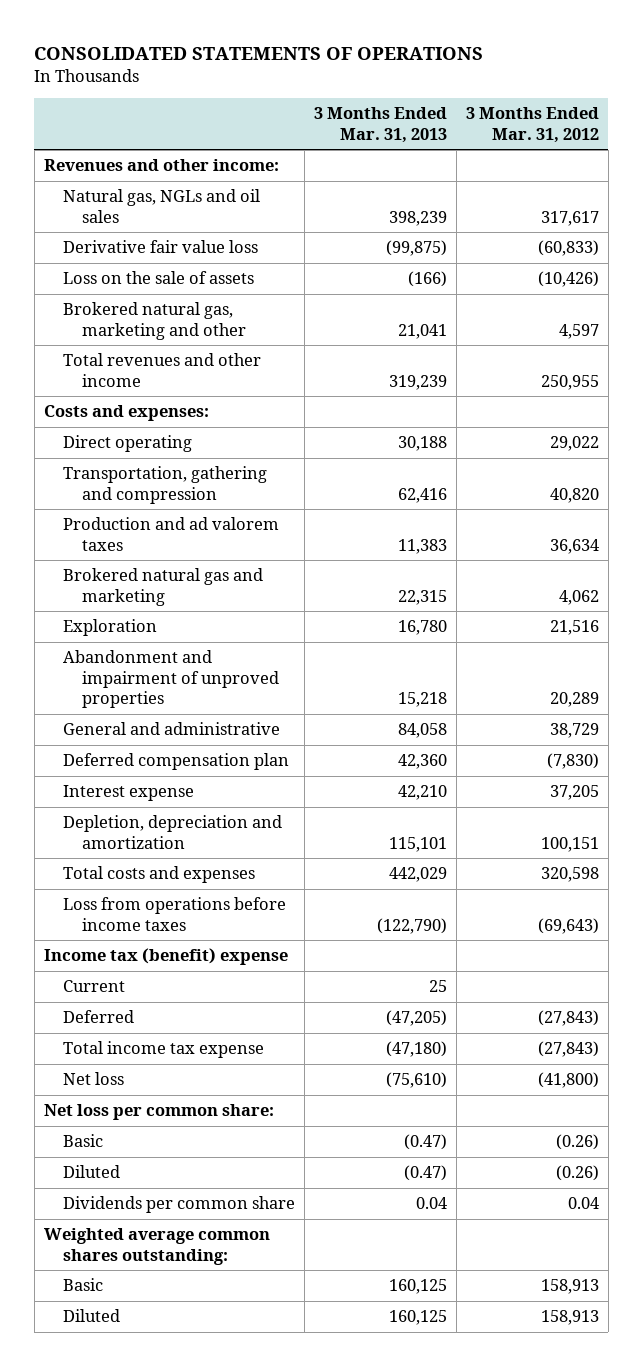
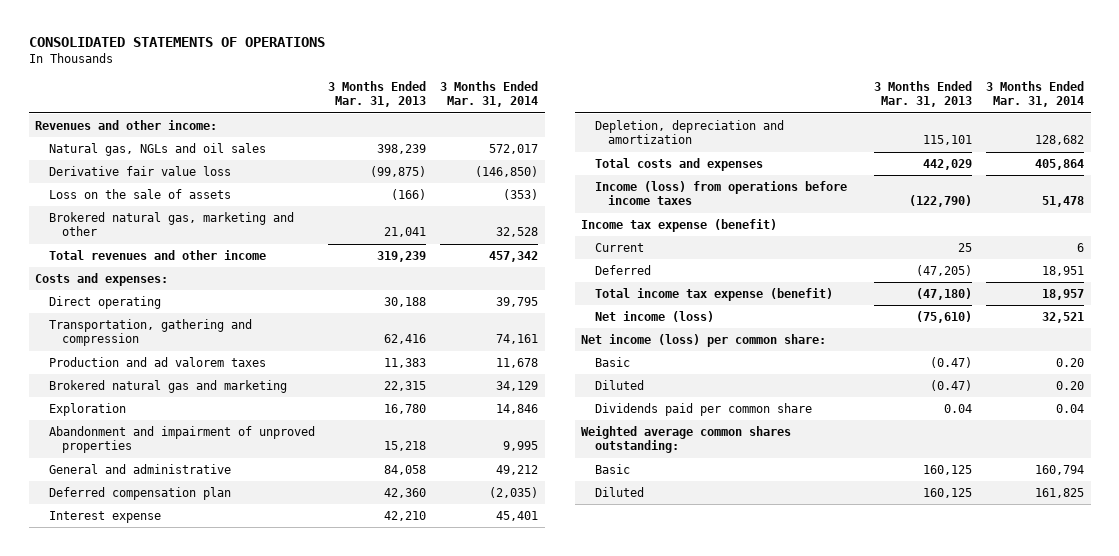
- | 3 Months Ended Mar. 31, 2013 | 3 Months Ended Mar. 31, 2012
+ | 3 Months Ended Mar. 31, 2013 | 3 Months Ended Mar. 31, 2014
- Loss from operations before income taxes | (122,790) | (69,643)
- Income tax (benefit) expense
+ Income (loss) from operations before income taxes | (122,790) | 51,478
+ Income tax expense (benefit)
- Total income tax expense | (47,180) | (27,843)
- Net loss | (75,610) | (41,800)
- Net loss per common share:
+ Total income tax expense (benefit) | (47,180) | 18,957
+ Net income (loss) | (75,610) | 32,521
+ Net income (loss) per common share:
- Dividends per common share | 0.04 | 0.04
+ Dividends paid per common share | 0.04 | 0.04

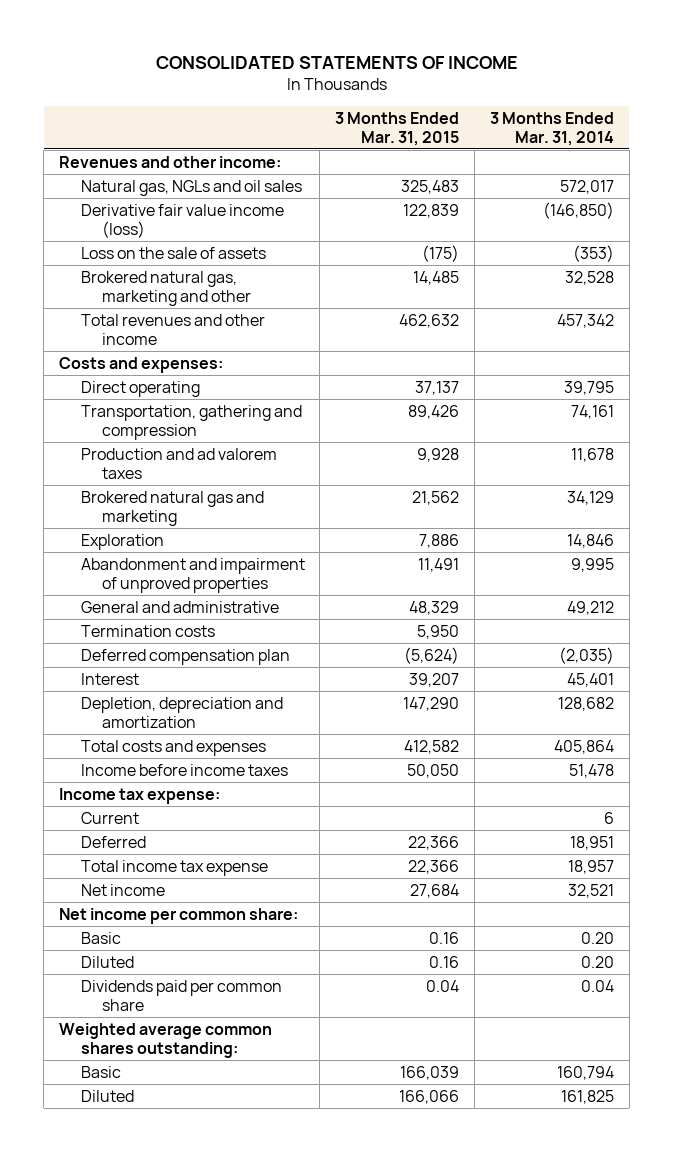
- CONSOLIDATED STATEMENTS OF OPERATIONS
+ CONSOLIDATED STATEMENTS OF INCOME
- | 3 Months Ended Mar. 31, 2013 | 3 Months Ended Mar. 31, 2014
+ | 3 Months Ended Mar. 31, 2015 | 3 Months Ended Mar. 31, 2014
- Derivative fair value loss | (99,875) | (146,850)
+ Derivative fair value income (loss) | 122,839 | (146,850)
+ Termination costs | 5,950 |
- Interest expense | 42,210 | 45,401
+ Interest | 39,207 | 45,401
- Income (loss) from operations before income taxes | (122,790) | 51,478
- Income tax expense (benefit)
+ Income before income taxes | 50,050 | 51,478
+ Income tax expense:
- Total income tax expense (benefit) | (47,180) | 18,957
- Net income (loss) | (75,610) | 32,521
- Net income (loss) per common share:
+ Total income tax expense | 22,366 | 18,957
+ Net income | 27,684 | 32,521
+ Net income per common share:

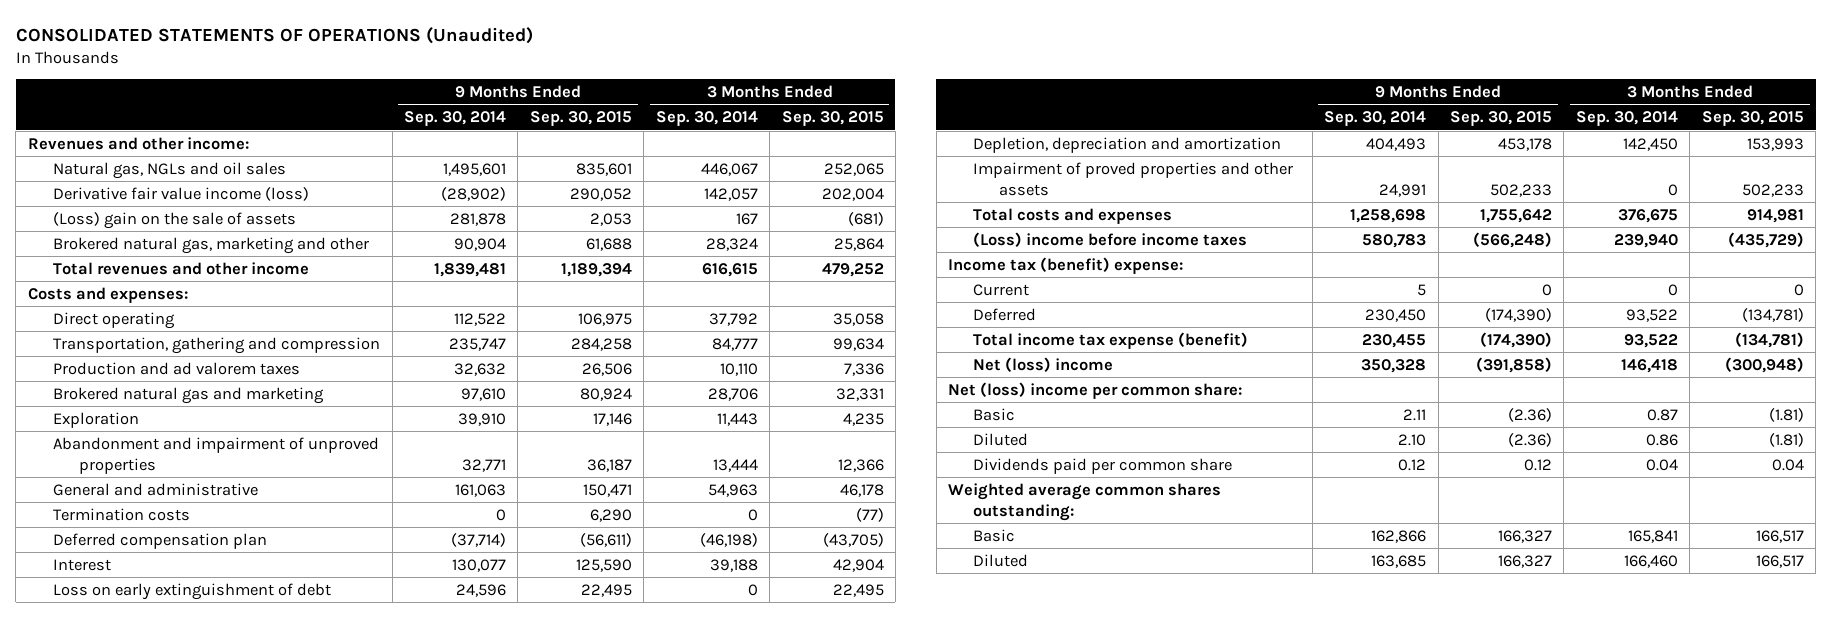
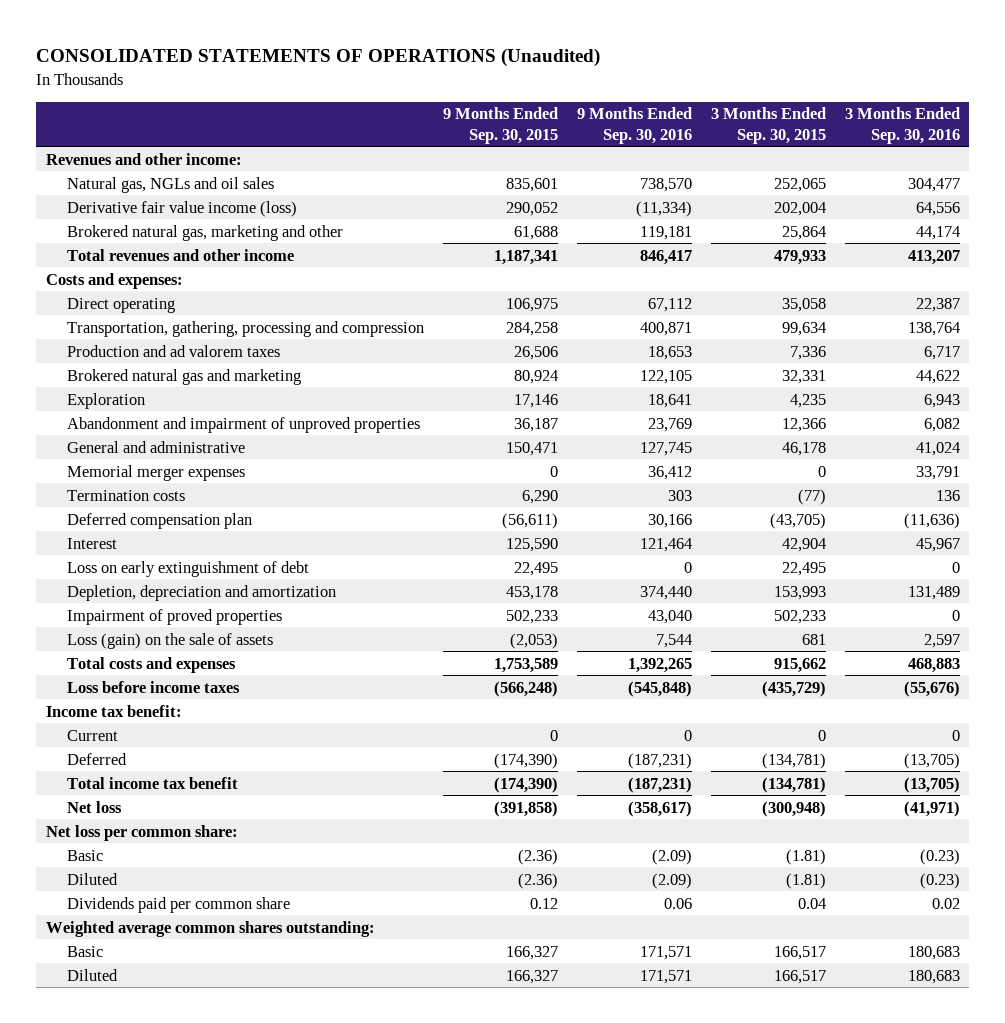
- | 9 Months Ended Sep. 30, 2014 | 9 Months Ended Sep. 30, 2015 | 3 Months Ended Sep. 30, 2014 | 3 Months Ended Sep. 30, 2015
+ | 9 Months Ended Sep. 30, 2015 | 9 Months Ended Sep. 30, 2016 | 3 Months Ended Sep. 30, 2015 | 3 Months Ended Sep. 30, 2016
- (Loss) gain on the sale of assets | 281,878 | 2,053 | 167 | (681)
- Total revenues and other income | 1,839,481 | 1,189,394 | 616,615 | 479,252
+ Total revenues and other income | 1,187,341 | 846,417 | 479,933 | 413,207
- Transportation, gathering and compression | 235,747 | 284,258 | 84,777 | 99,634
+ Transportation, gathering, processing and compression | 284,258 | 400,871 | 99,634 | 138,764
+ Memorial merger expenses | 0 | 36,412 | 0 | 33,791
- Impairment of proved properties and other assets | 24,991 | 502,233 | 0 | 502,233
- Total costs and expenses | 1,258,698 | 1,755,642 | 376,675 | 914,981
- (Loss) income before income taxes | 580,783 | (566,248) | 239,940 | (435,729)
- Income tax (benefit) expense:
+ Impairment of proved properties | 502,233 | 43,040 | 502,233 | 0
+ Loss (gain) on the sale of assets | (2,053) | 7,544 | 681 | 2,597
+ Total costs and expenses | 1,753,589 | 1,392,265 | 915,662 | 468,883
+ Loss before income taxes | (566,248) | (545,848) | (435,729) | (55,676)
+ Income tax benefit:
- Total income tax expense (benefit) | 230,455 | (174,390) | 93,522 | (134,781)
- Net (loss) income | 350,328 | (391,858) | 146,418 | (300,948)
- Net (loss) income per common share:
+ Total income tax benefit | (174,390) | (187,231) | (134,781) | (13,705)
+ Net loss | (391,858) | (358,617) | (300,948) | (41,971)
+ Net loss per common share:

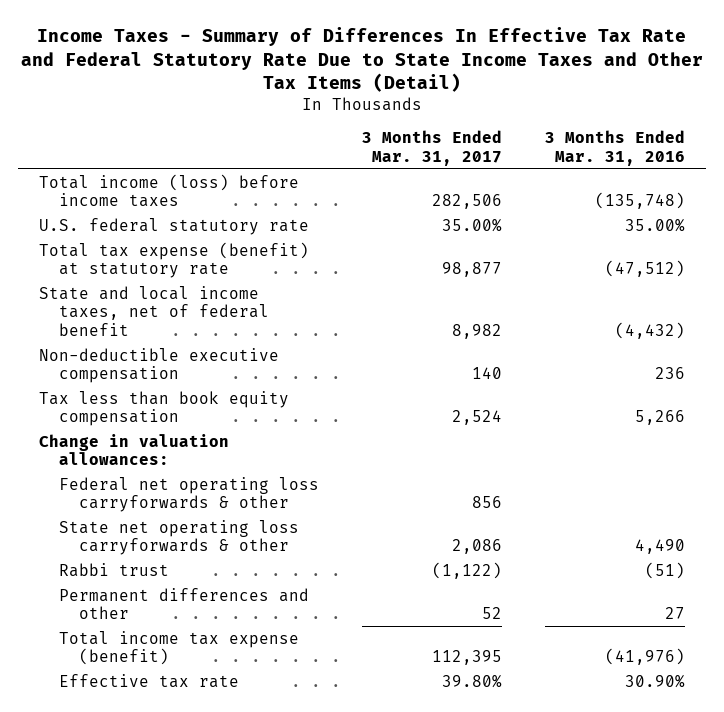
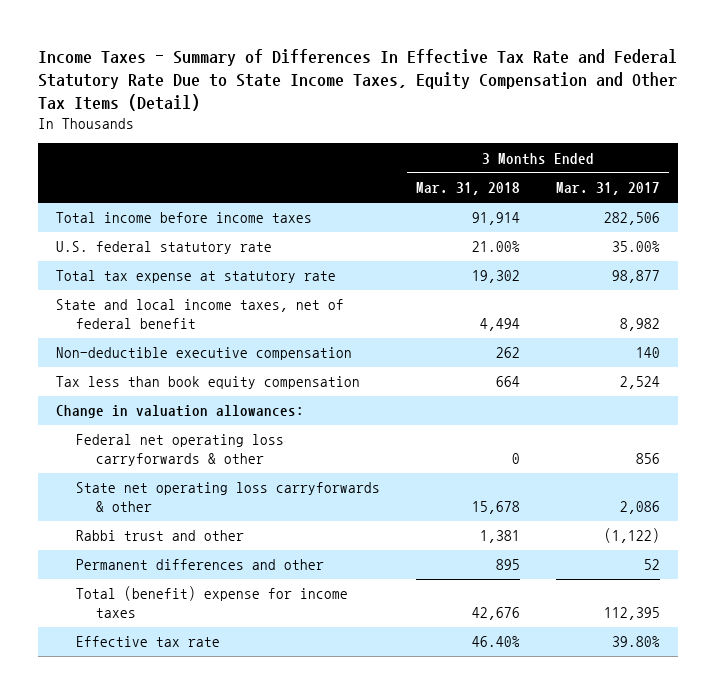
- Income Taxes - Summary of Differences In Effective Tax Rate and Federal Statutory Rate Due to State Income Taxes and Other Tax Items (Detail)
+ Income Taxes - Summary of Differences In Effective Tax Rate and Federal Statutory Rate Due to State Income Taxes, Equity Compensation and Other Tax Items (Detail)
- | 3 Months Ended Mar. 31, 2017 | 3 Months Ended Mar. 31, 2016
+ | 3 Months Ended Mar. 31, 2018 | 3 Months Ended Mar. 31, 2017
- Total income (loss) before income taxes | 282,506 | (135,748)
+ Total income before income taxes | 91,914 | 282,506
- Total tax expense (benefit) at statutory rate | 98,877 | (47,512)
+ Total tax expense at statutory rate | 19,302 | 98,877
- Rabbi trust | (1,122) | (51)
+ Rabbi trust and other | 1,381 | (1,122)
- Total income tax expense (benefit) | 112,395 | (41,976)
+ Total (benefit) expense for income taxes | 42,676 | 112,395

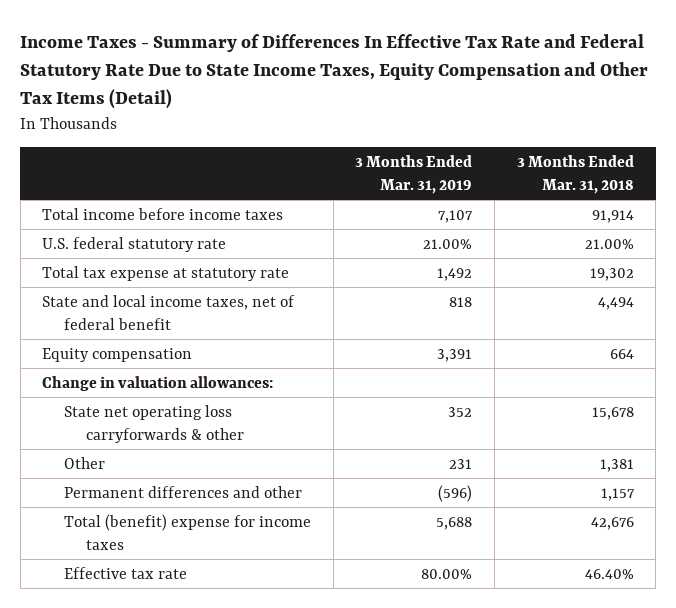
- | 3 Months Ended Mar. 31, 2018 | 3 Months Ended Mar. 31, 2017
+ | 3 Months Ended Mar. 31, 2019 | 3 Months Ended Mar. 31, 2018
- Non-deductible executive compensation | 262 | 140
- Tax less than book equity compensation | 664 | 2,524
+ Equity compensation | 3,391 | 664
- Federal net operating loss carryforwards & other | 0 | 856
- Rabbi trust and other | 1,381 | (1,122)
- Permanent differences and other | 895 | 52
+ Other | 231 | 1,381
+ Permanent differences and other | (596) | 1,157

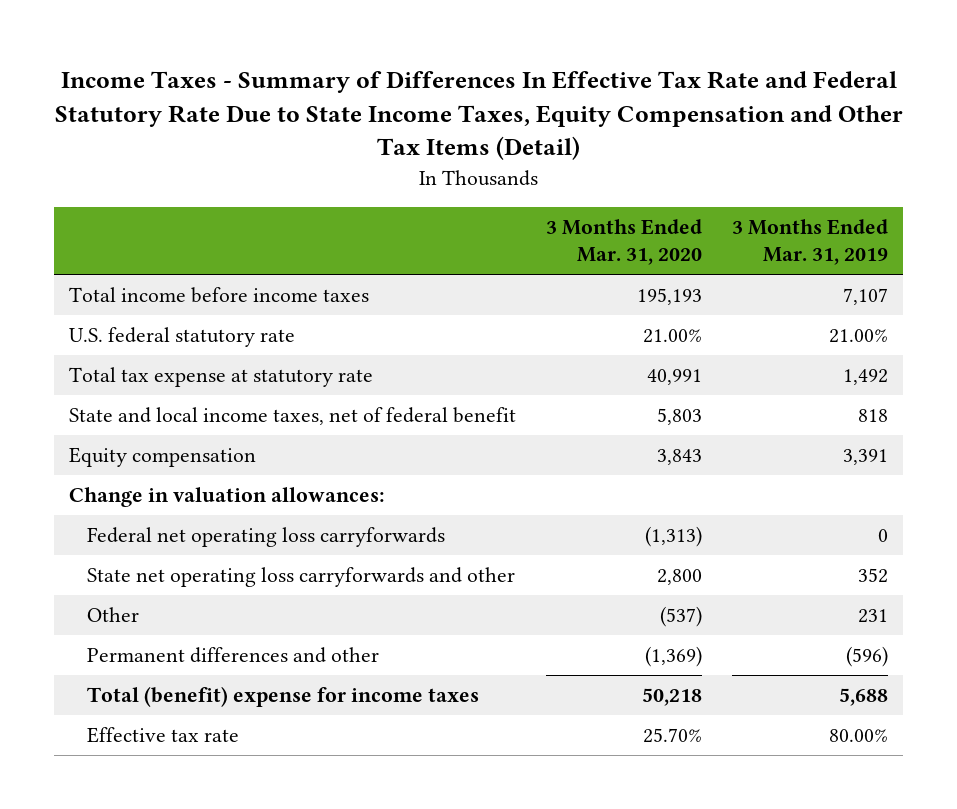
- | 3 Months Ended Mar. 31, 2019 | 3 Months Ended Mar. 31, 2018
+ | 3 Months Ended Mar. 31, 2020 | 3 Months Ended Mar. 31, 2019
- State net operating loss carryforwards & other | 352 | 15,678
+ Federal net operating loss carryforwards | (1,313) | 0
+ State net operating loss carryforwards and other | 2,800 | 352

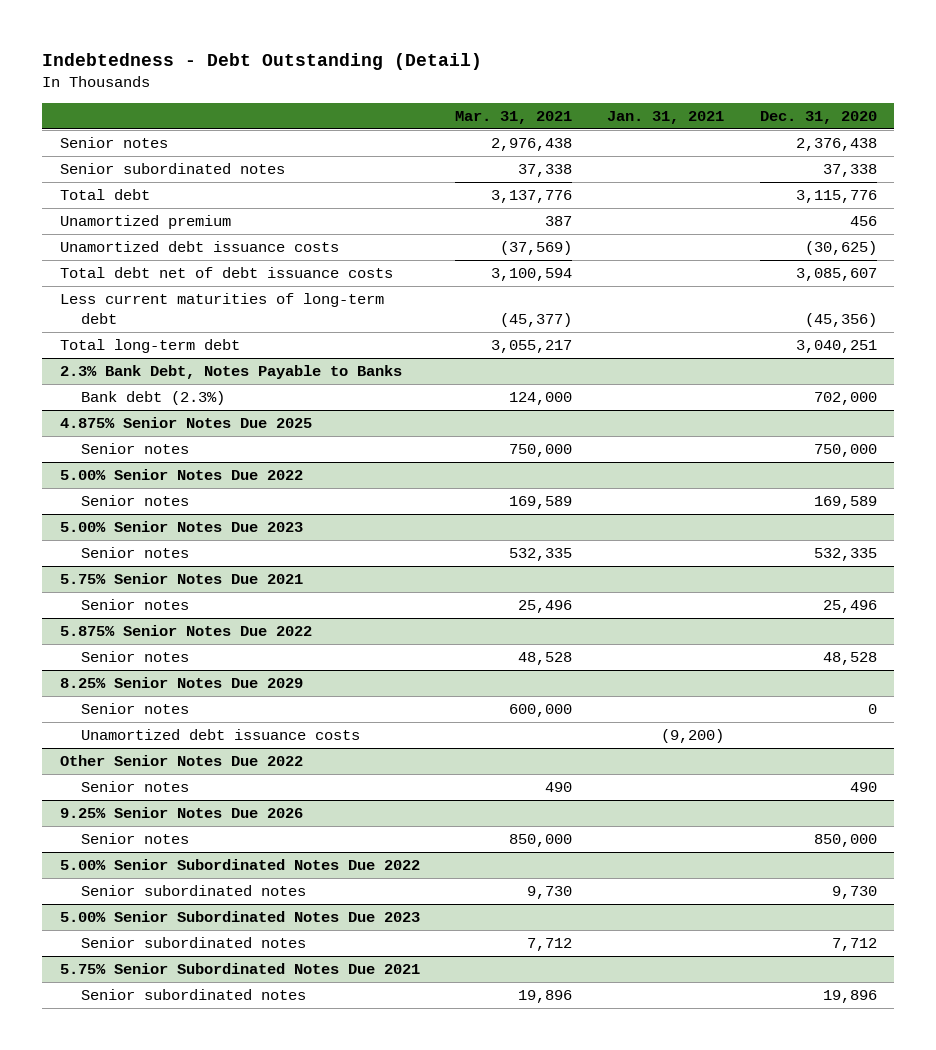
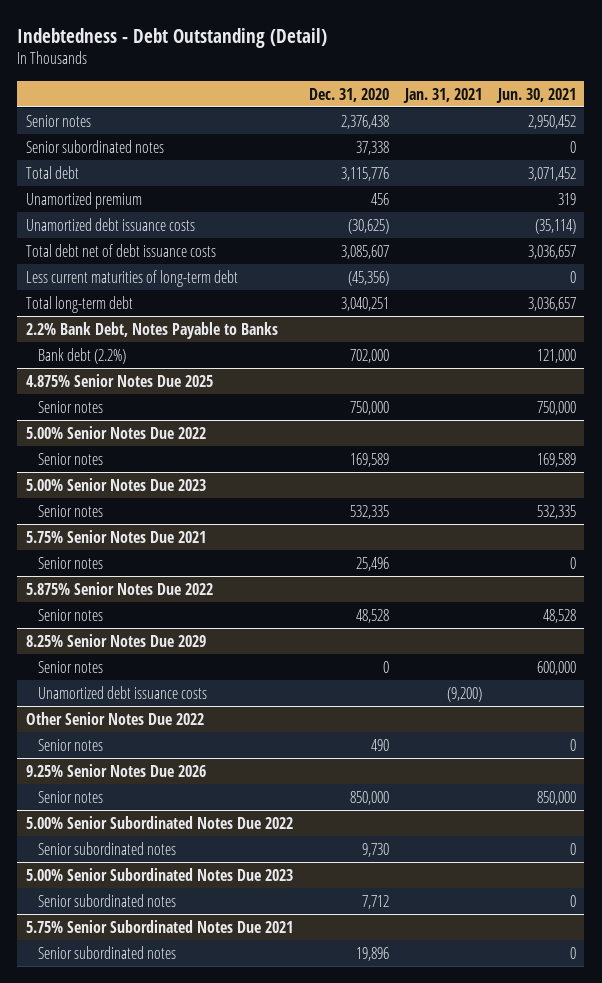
- | Mar. 31, 2021 | Jan. 31, 2021 | Dec. 31, 2020
+ | Dec. 31, 2020 | Jan. 31, 2021 | Jun. 30, 2021
- 2.3% Bank Debt, Notes Payable to Banks
- Bank debt (2.3%) | 124,000 | | 702,000
+ 2.2% Bank Debt, Notes Payable to Banks
+ Bank debt (2.2%) | 702,000 | | 121,000

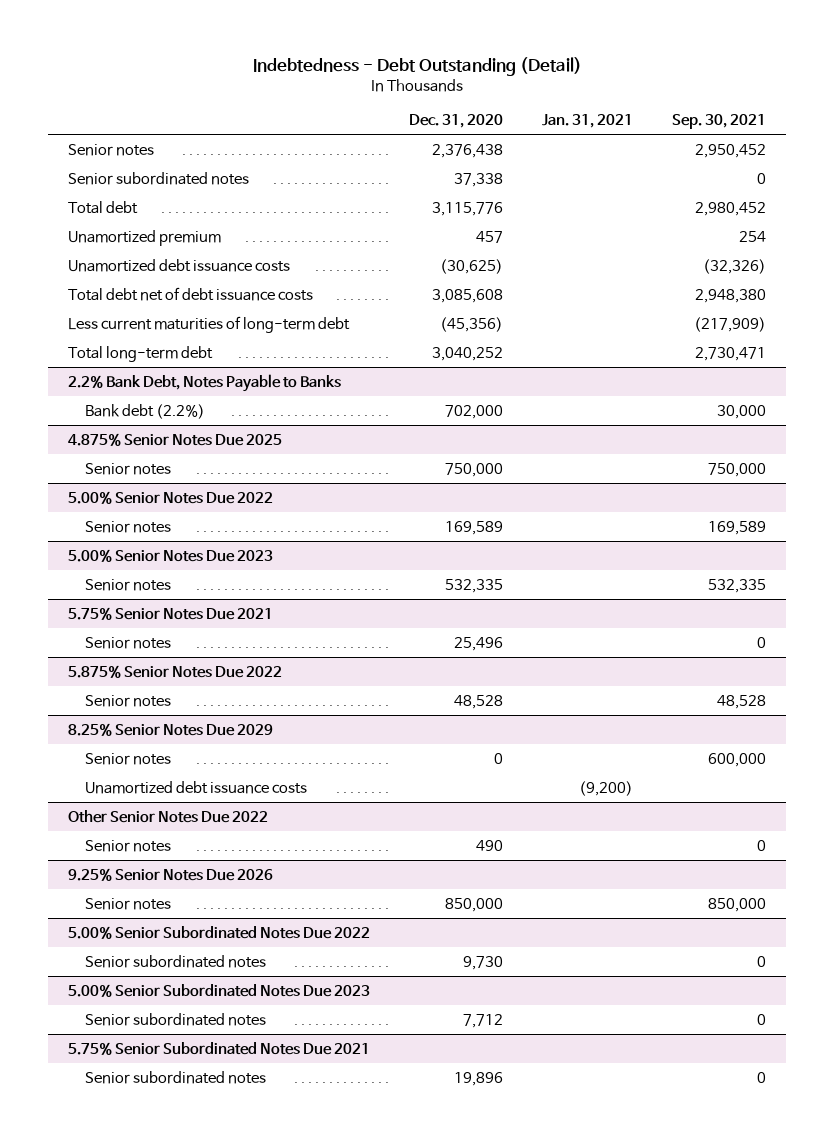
- | Dec. 31, 2020 | Jan. 31, 2021 | Jun. 30, 2021
+ | Dec. 31, 2020 | Jan. 31, 2021 | Sep. 30, 2021
- Unamortized premium | 456 | | 319
+ Unamortized premium | 457 | | 254
- Total debt net of debt issuance costs | 3,085,607 | | 3,036,657
+ Total debt net of debt issuance costs | 3,085,608 | | 2,948,380
- Total long-term debt | 3,040,251 | | 3,036,657
+ Total long-term debt | 3,040,252 | | 2,730,471

